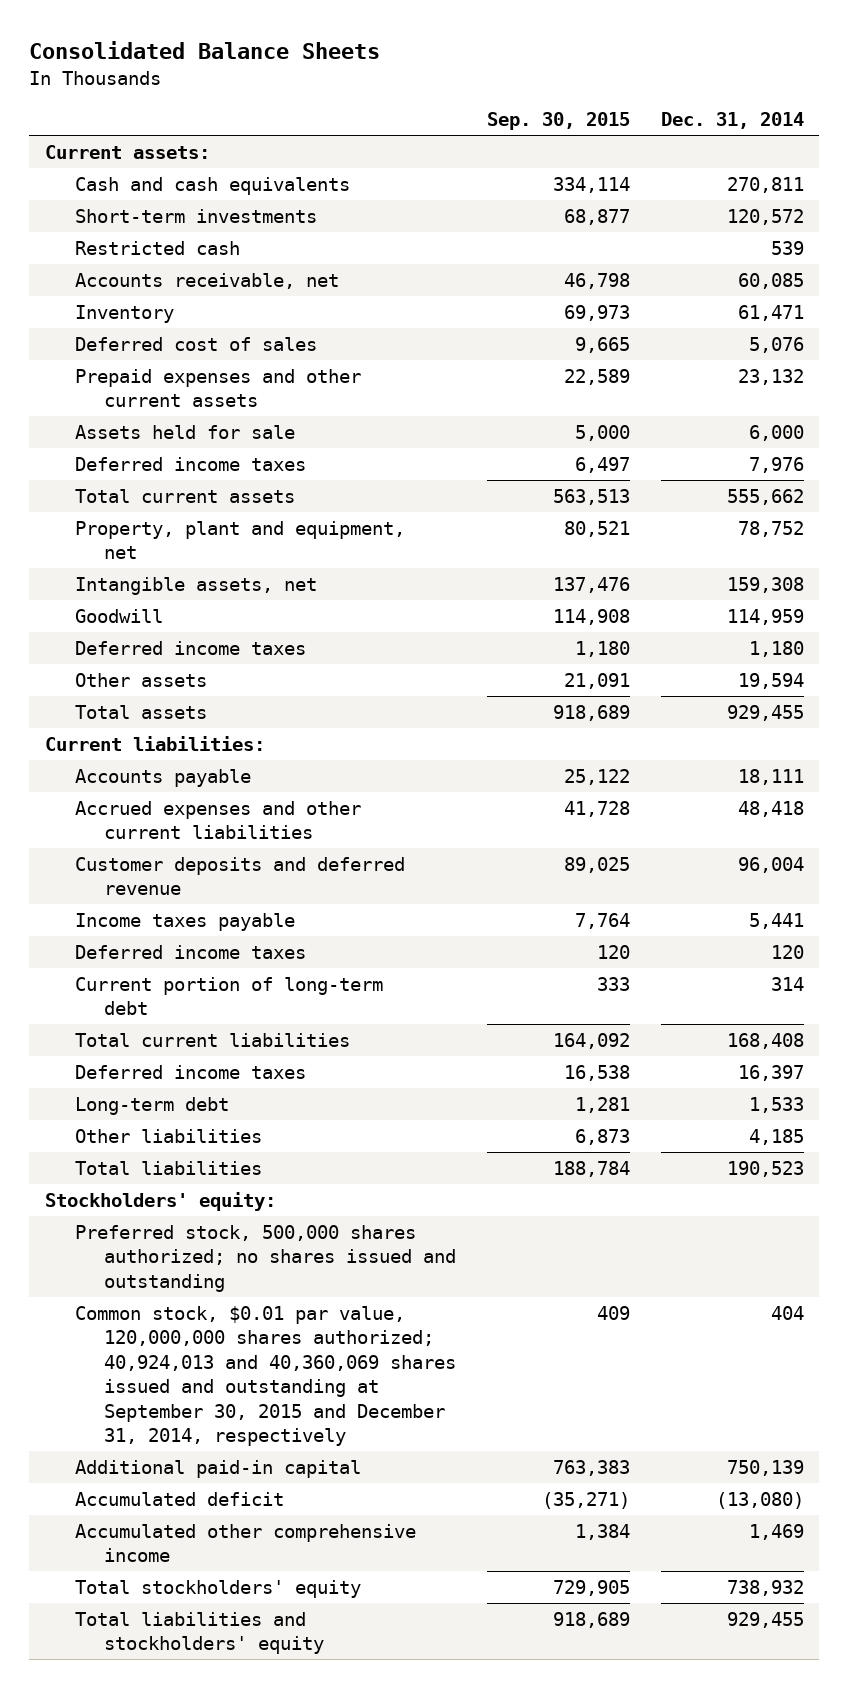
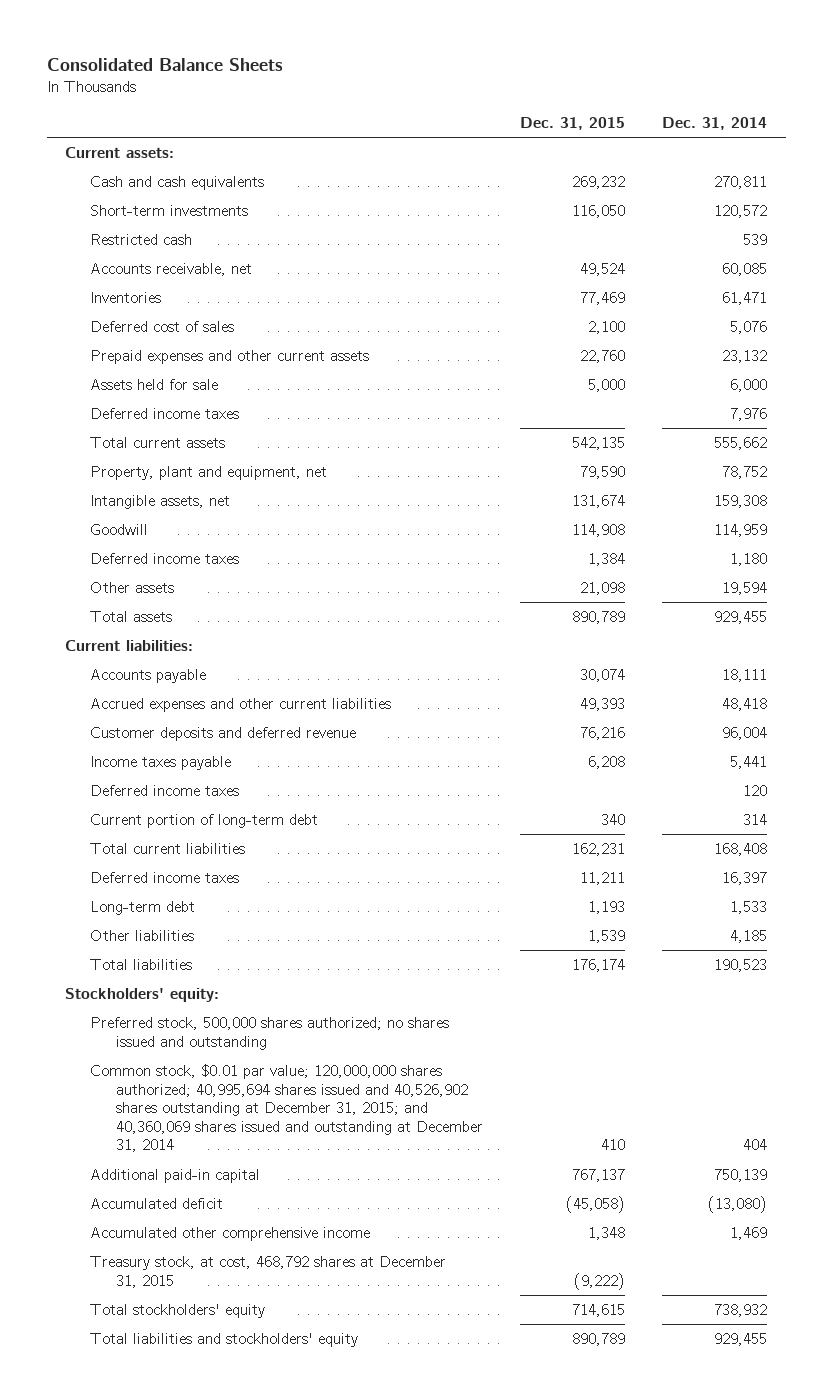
- | Sep. 30, 2015 | Dec. 31, 2014
+ | Dec. 31, 2015 | Dec. 31, 2014
- Inventory | 69,973 | 61,471
+ Inventories | 77,469 | 61,471
- Common stock, $0.01 par value, 120,000,000 shares authorized; 40,924,013 and 40,360,069 shares issued and outstanding at September 30, 2015 and December 31, 2014, respectively | 409 | 404
+ Common stock, $0.01 par value; 120,000,000 shares authorized; 40,995,694 shares issued and 40,526,902 shares outstanding at December 31, 2015; and 40,360,069 shares issued and outstanding at December 31, 2014 | 410 | 404
+ Treasury stock, at cost, 468,792 shares at December 31, 2015 | (9,222) |

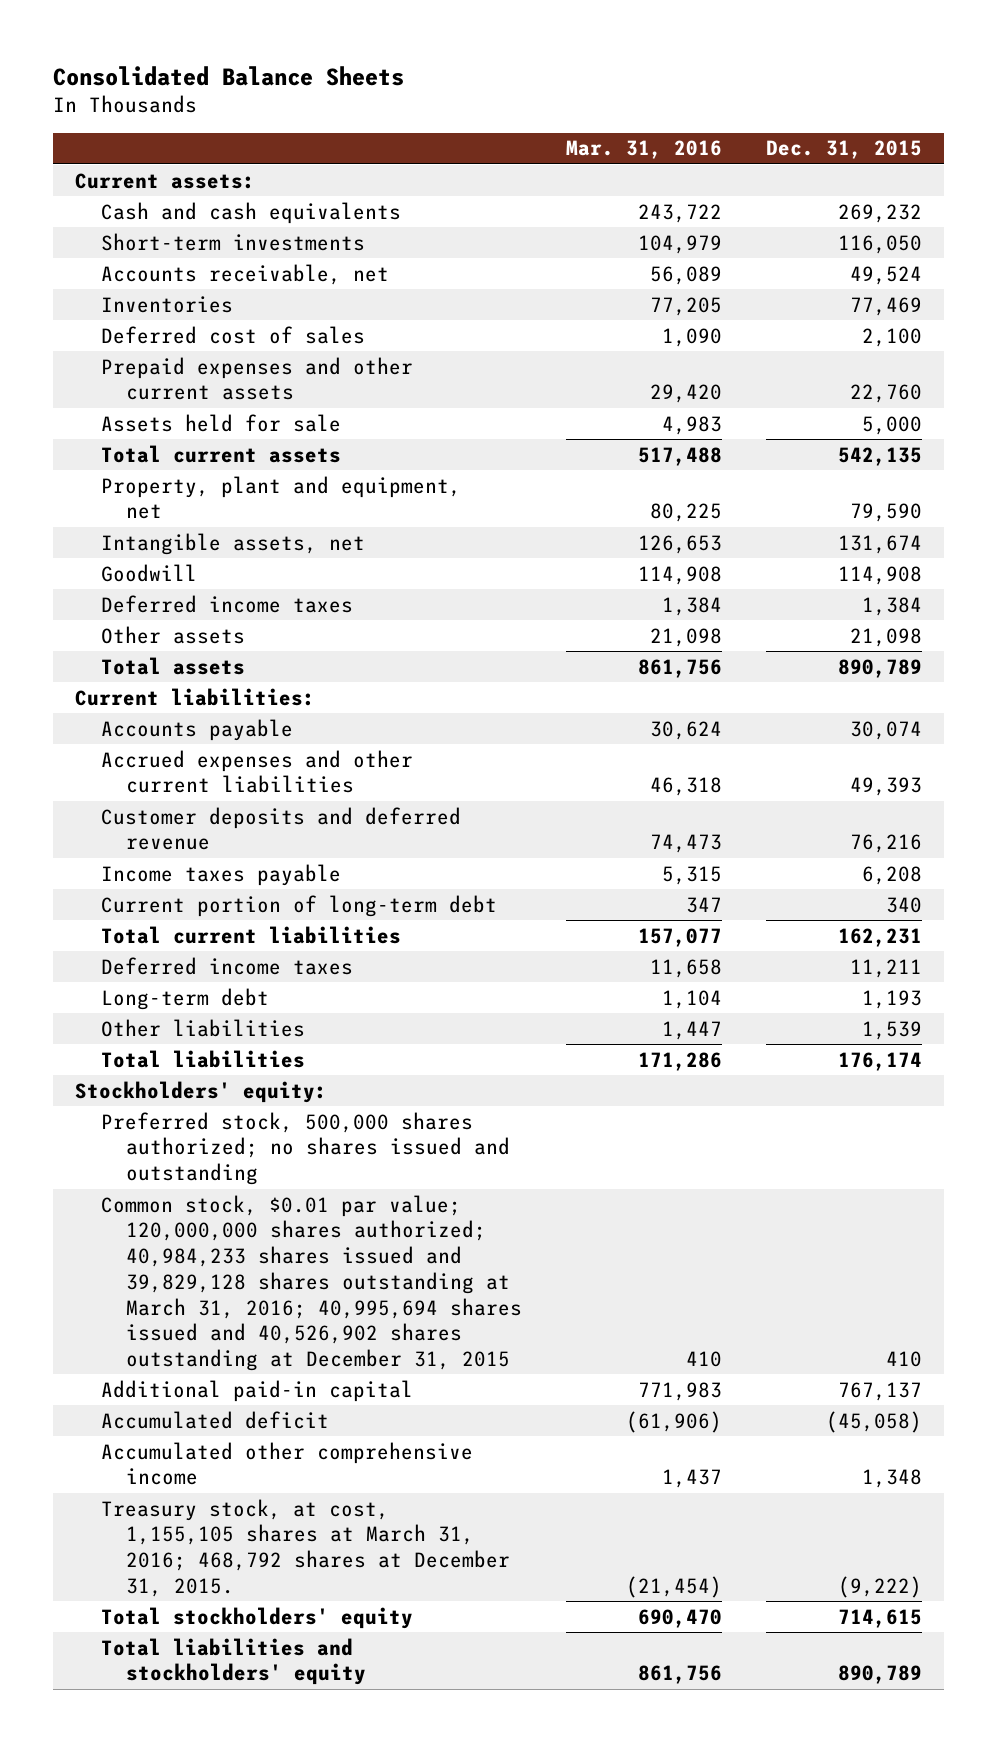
- | Dec. 31, 2015 | Dec. 31, 2014
+ | Mar. 31, 2016 | Dec. 31, 2015
- Restricted cash | | 539
- Deferred income taxes | | 7,976
- Deferred income taxes | | 120
- Common stock, $0.01 par value; 120,000,000 shares authorized; 40,995,694 shares issued and 40,526,902 shares outstanding at December 31, 2015; and 40,360,069 shares issued and outstanding at December 31, 2014 | 410 | 404
+ Common stock, $0.01 par value; 120,000,000 shares authorized; 40,984,233 shares issued and 39,829,128 shares outstanding at March 31, 2016; 40,995,694 shares issued and 40,526,902 shares outstanding at December 31, 2015 | 410 | 410
- Treasury stock, at cost, 468,792 shares at December 31, 2015 | (9,222) |
+ Treasury stock, at cost, 1,155,105 shares at March 31, 2016; 468,792 shares at December 31, 2015. | (21,454) | (9,222)

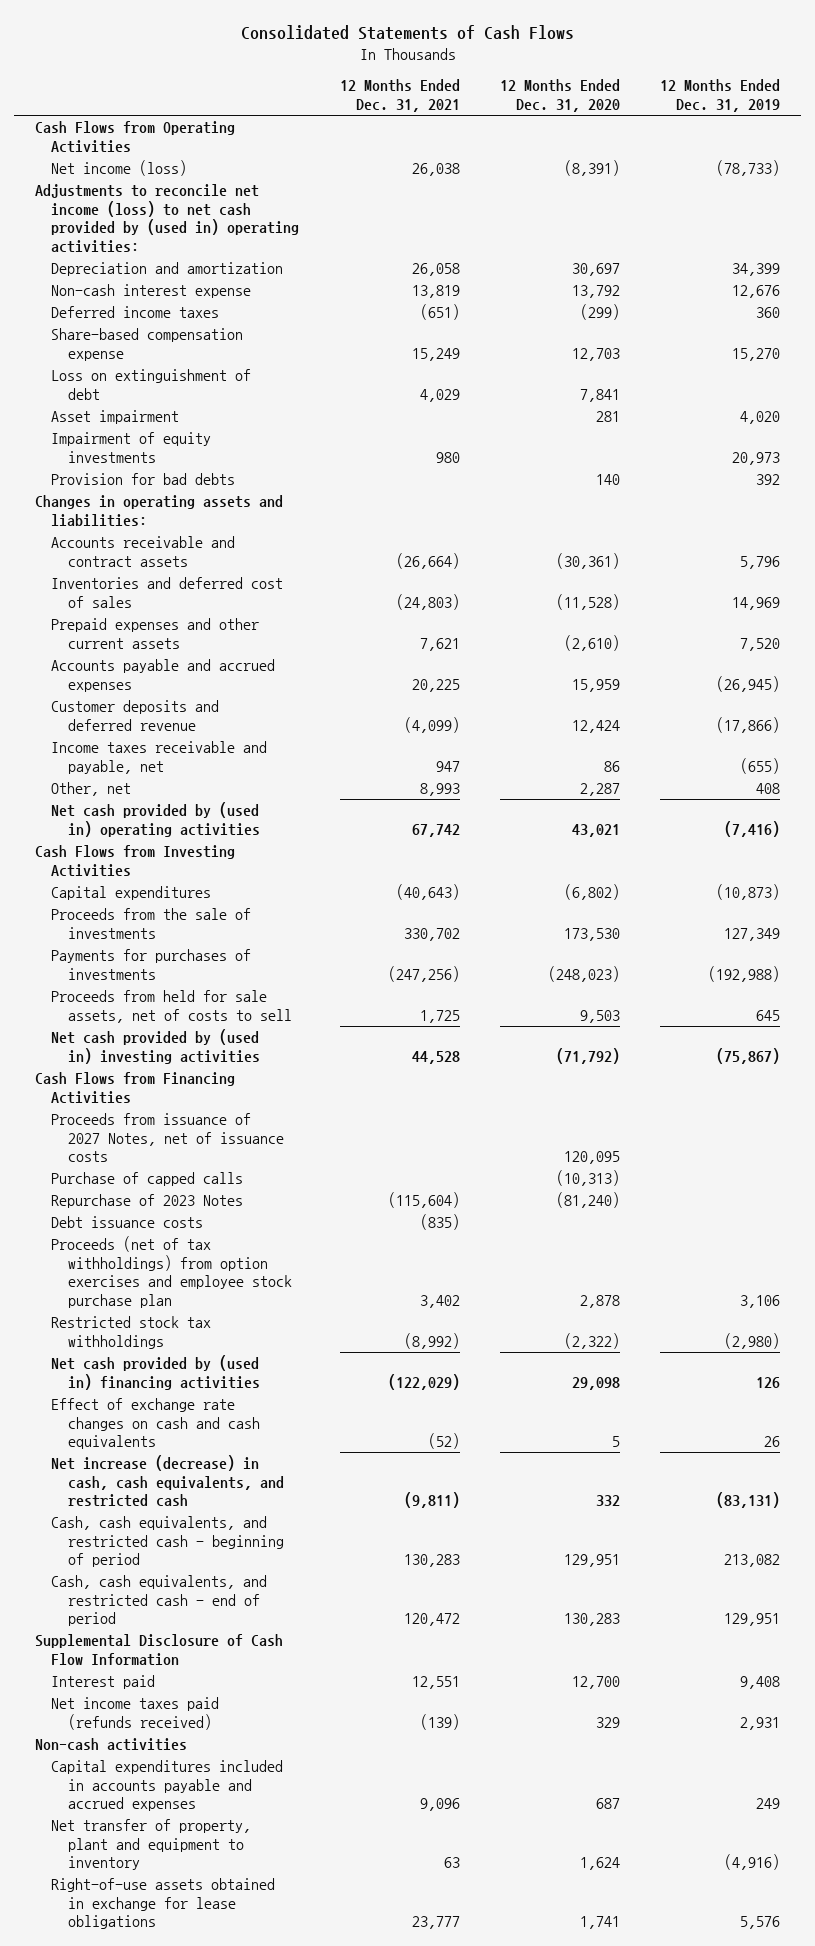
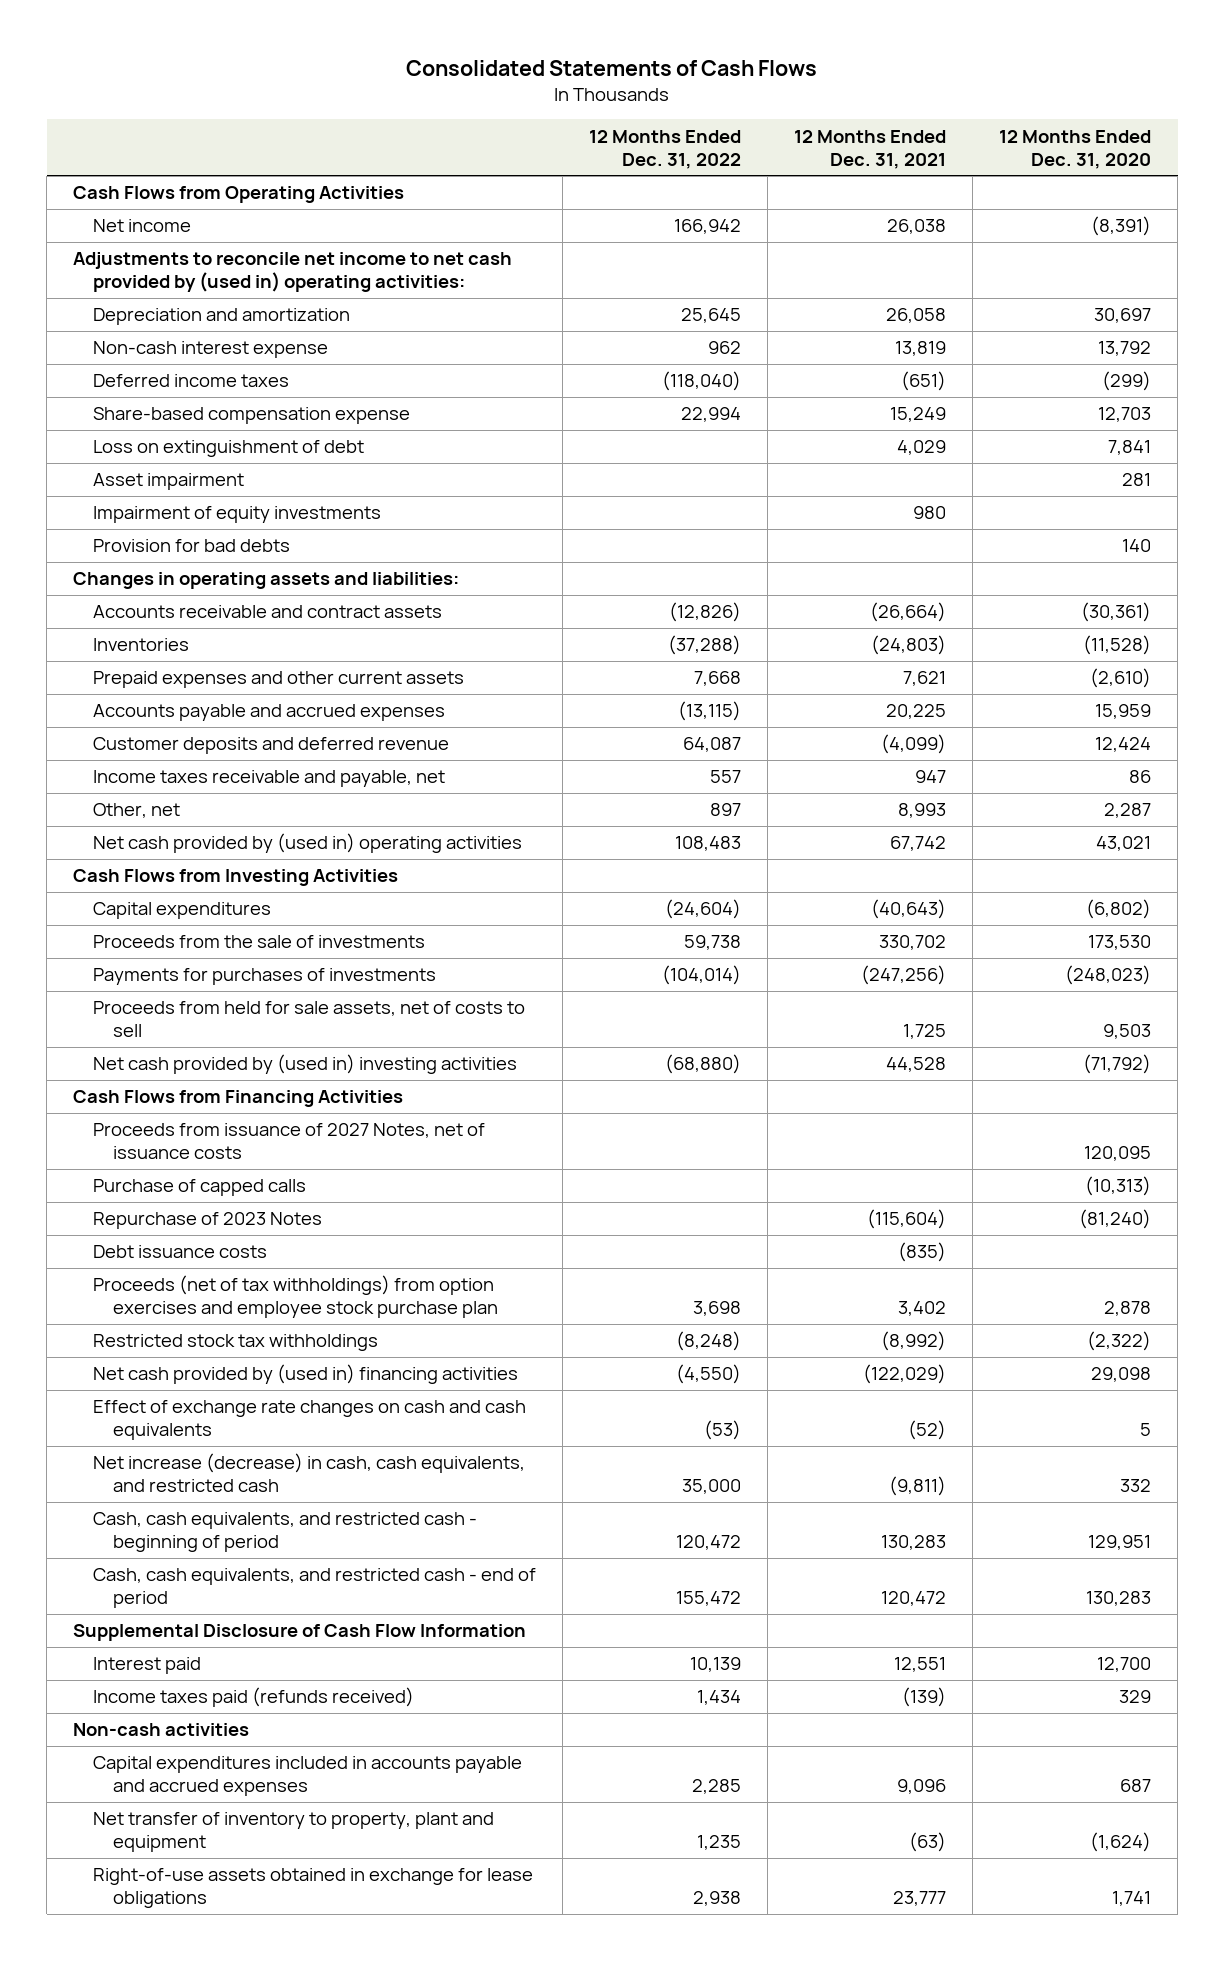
- | 12 Months Ended Dec. 31, 2021 | 12 Months Ended Dec. 31, 2020 | 12 Months Ended Dec. 31, 2019
+ | 12 Months Ended Dec. 31, 2022 | 12 Months Ended Dec. 31, 2021 | 12 Months Ended Dec. 31, 2020
- Net income (loss) | 26,038 | (8,391) | (78,733)
- Adjustments to reconcile net income (loss) to net cash provided by (used in) operating activities:
+ Net income | 166,942 | 26,038 | (8,391)
+ Adjustments to reconcile net income to net cash provided by (used in) operating activities:
- Inventories and deferred cost of sales | (24,803) | (11,528) | 14,969
+ Inventories | (37,288) | (24,803) | (11,528)
- Net income taxes paid (refunds received) | (139) | 329 | 2,931
+ Income taxes paid (refunds received) | 1,434 | (139) | 329
- Net transfer of property, plant and equipment to inventory | 63 | 1,624 | (4,916)
+ Net transfer of inventory to property, plant and equipment | 1,235 | (63) | (1,624)

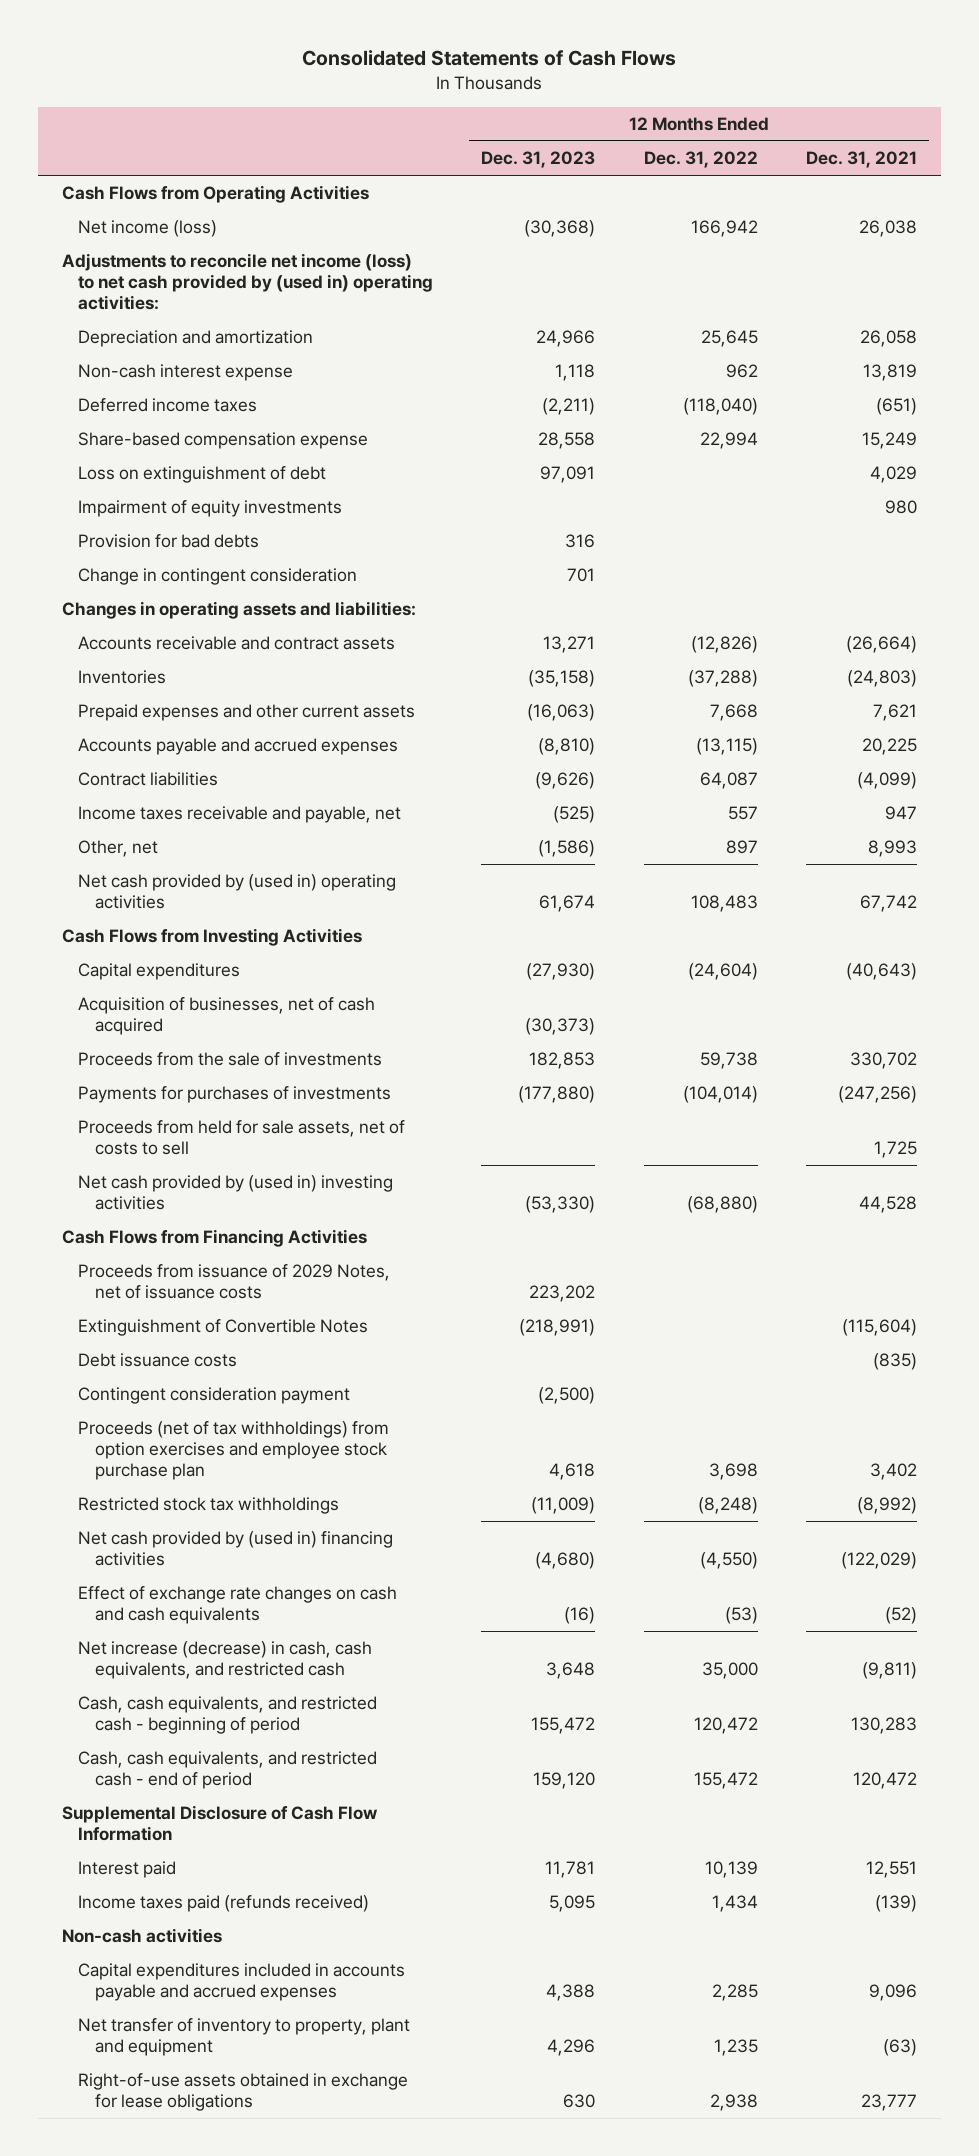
- | 12 Months Ended Dec. 31, 2022 | 12 Months Ended Dec. 31, 2021 | 12 Months Ended Dec. 31, 2020
+ | 12 Months Ended Dec. 31, 2023 | 12 Months Ended Dec. 31, 2022 | 12 Months Ended Dec. 31, 2021
- Net income | 166,942 | 26,038 | (8,391)
- Adjustments to reconcile net income to net cash provided by (used in) operating activities:
+ Net income (loss) | (30,368) | 166,942 | 26,038
+ Adjustments to reconcile net income (loss) to net cash provided by (used in) operating activities:
- Asset impairment | | | 281
+ Change in contingent consideration | 701 | |
- Customer deposits and deferred revenue | 64,087 | (4,099) | 12,424
+ Contract liabilities | (9,626) | 64,087 | (4,099)
+ Acquisition of businesses, net of cash acquired | (30,373) | |
- Proceeds from issuance of 2027 Notes, net of issuance costs | | | 120,095
- Purchase of capped calls | | | (10,313)
- Repurchase of 2023 Notes | | (115,604) | (81,240)
+ Proceeds from issuance of 2029 Notes, net of issuance costs | 223,202 | |
+ Extinguishment of Convertible Notes | (218,991) | | (115,604)
+ Contingent consideration payment | (2,500) | |

